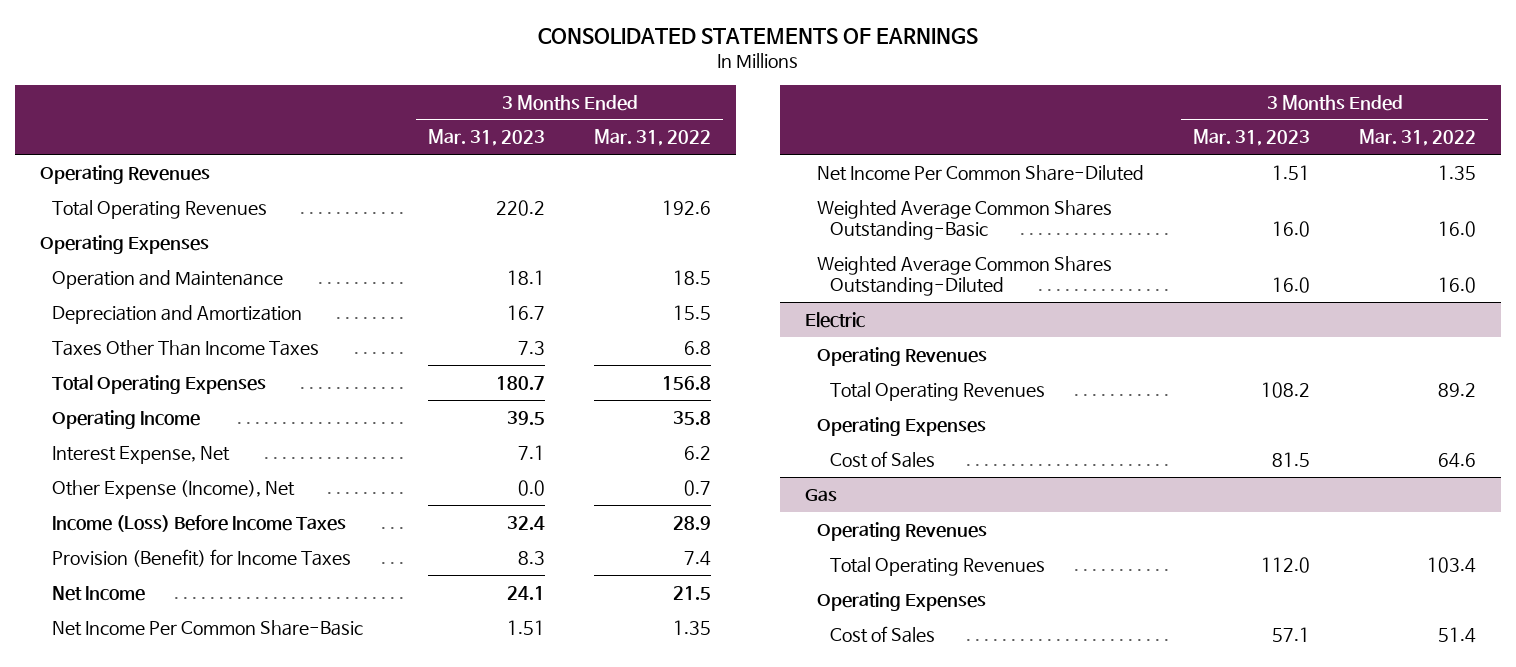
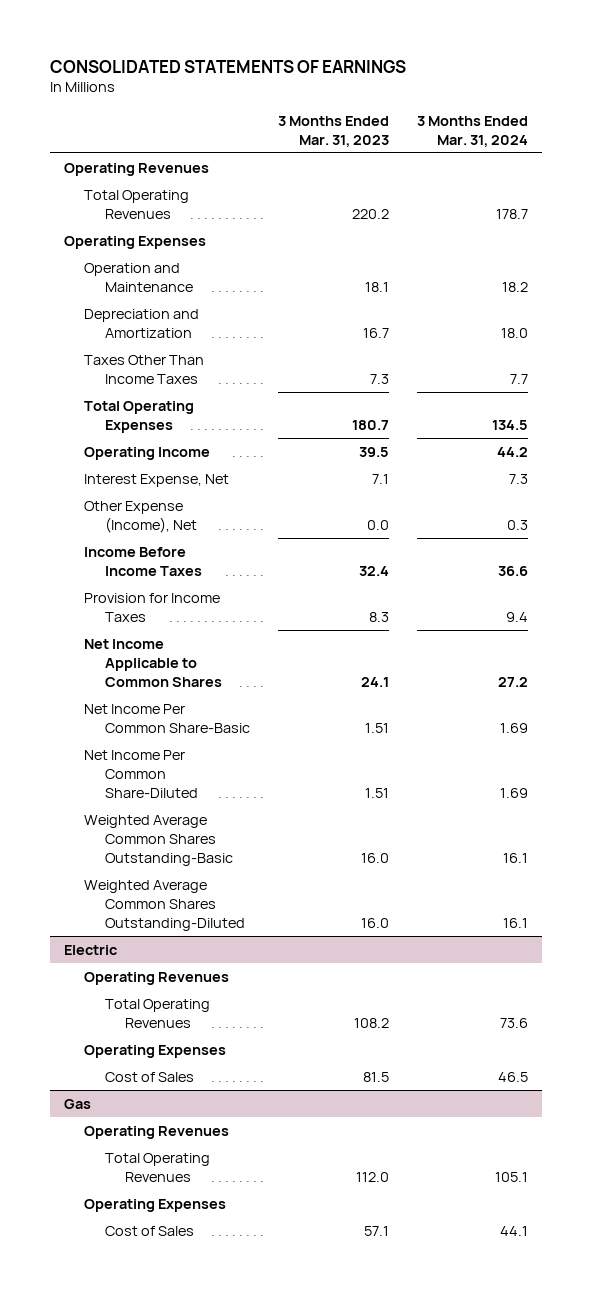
- | 3 Months Ended Mar. 31, 2023 | 3 Months Ended Mar. 31, 2022
+ | 3 Months Ended Mar. 31, 2023 | 3 Months Ended Mar. 31, 2024
- Income (Loss) Before Income Taxes | 32.4 | 28.9
- Provision (Benefit) for Income Taxes | 8.3 | 7.4
- Net Income | 24.1 | 21.5
+ Income Before Income Taxes | 32.4 | 36.6
+ Provision for Income Taxes | 8.3 | 9.4
+ Net Income Applicable to Common Shares | 24.1 | 27.2

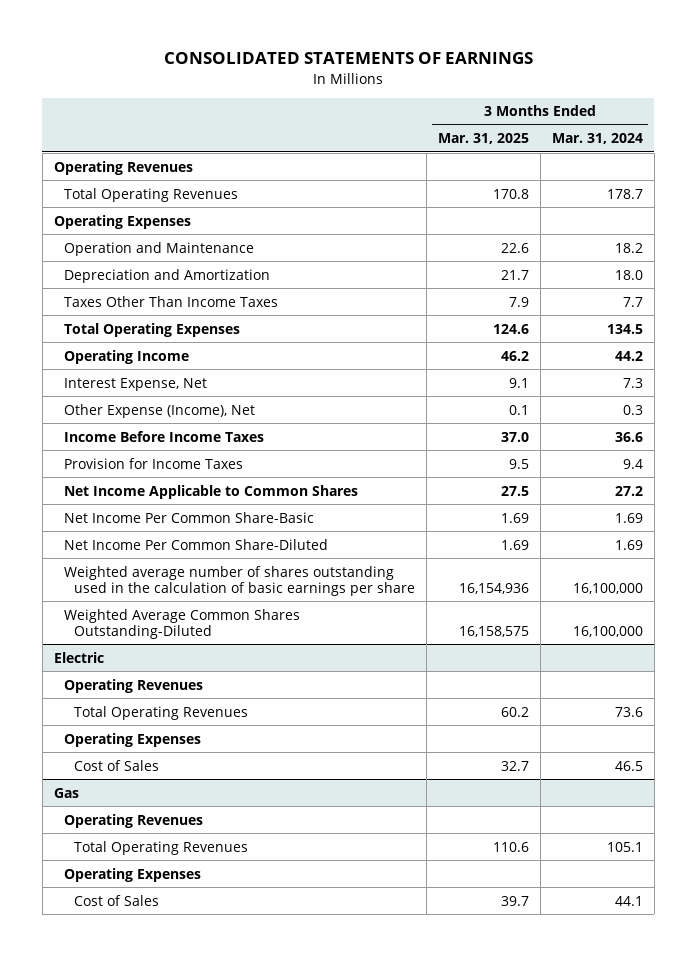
- | 3 Months Ended Mar. 31, 2023 | 3 Months Ended Mar. 31, 2024
+ | 3 Months Ended Mar. 31, 2025 | 3 Months Ended Mar. 31, 2024
- Weighted Average Common Shares Outstanding-Basic | 16.0 | 16.1
- Weighted Average Common Shares Outstanding-Diluted | 16.0 | 16.1
+ Weighted average number of shares outstanding used in the calculation of basic earnings per share | 16,154,936 | 16,100,000
+ Weighted Average Common Shares Outstanding-Diluted | 16,158,575 | 16,100,000

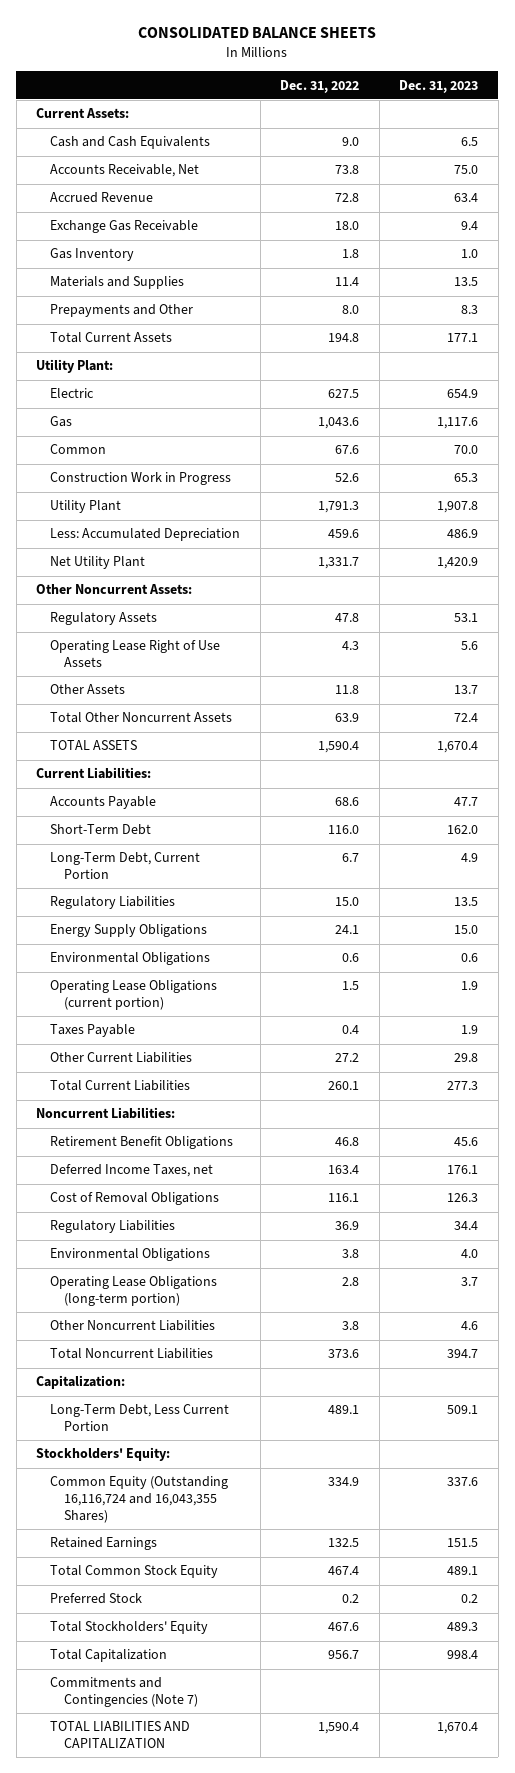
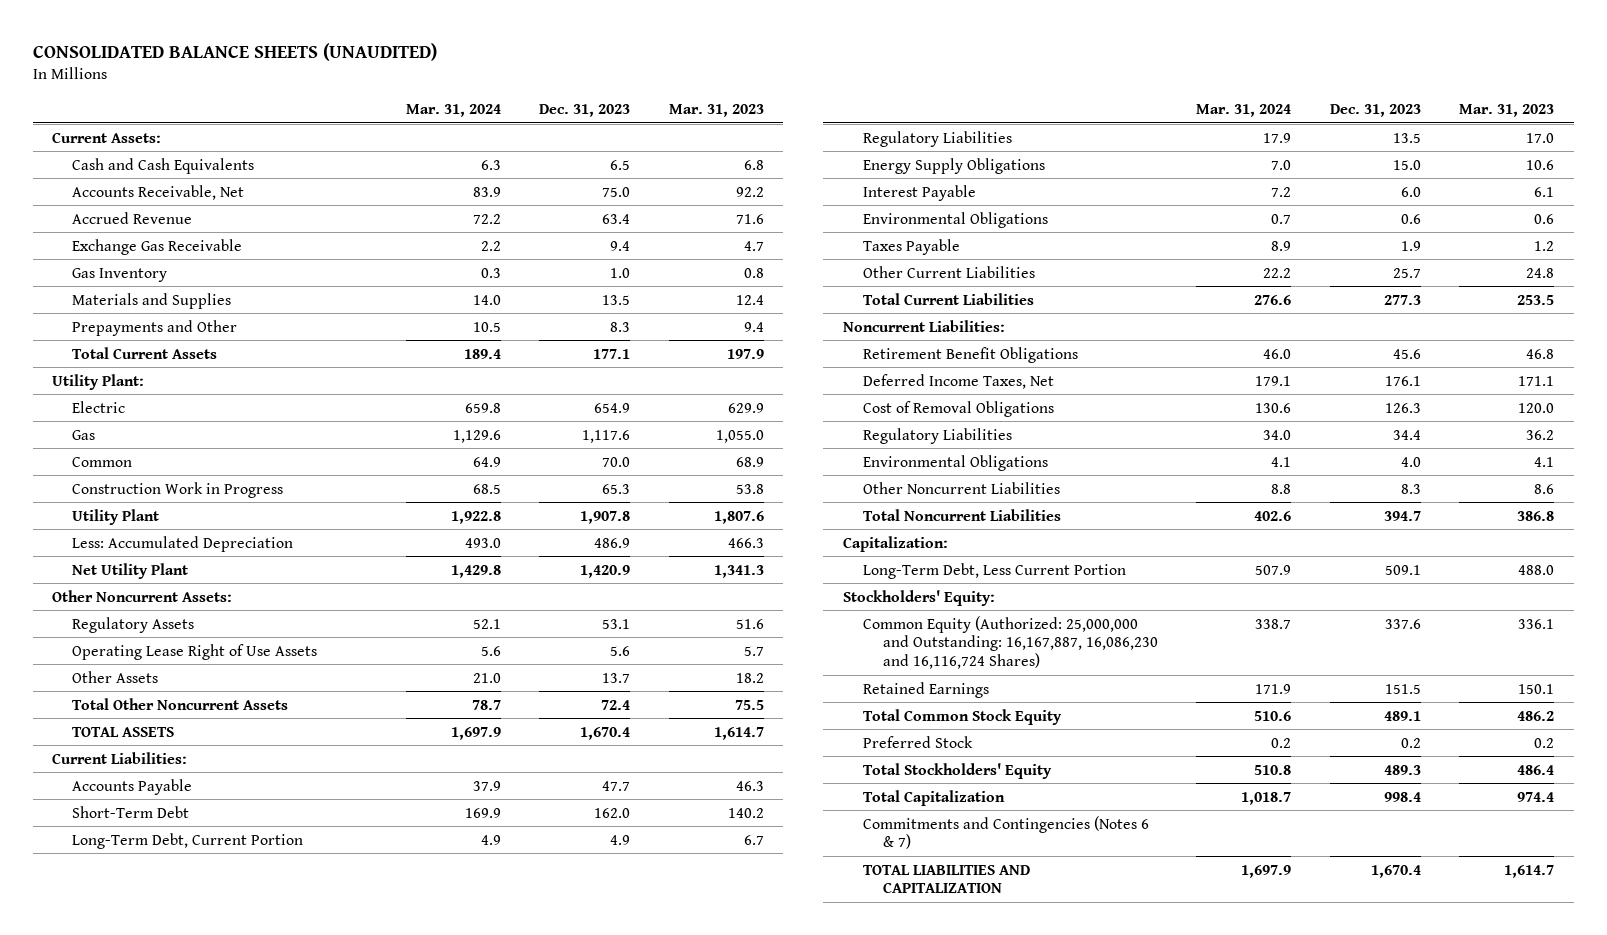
- CONSOLIDATED BALANCE SHEETS
+ CONSOLIDATED BALANCE SHEETS (UNAUDITED)
- | Dec. 31, 2022 | Dec. 31, 2023
+ | Mar. 31, 2024 | Dec. 31, 2023 | Mar. 31, 2023
+ Interest Payable | 7.2 | 6.0 | 6.1
- Operating Lease Obligations (current portion) | 1.5 | 1.9
- Other Current Liabilities | 27.2 | 29.8
+ Other Current Liabilities | 22.2 | 25.7 | 24.8
- Deferred Income Taxes, net | 163.4 | 176.1
+ Deferred Income Taxes, Net | 179.1 | 176.1 | 171.1
- Operating Lease Obligations (long-term portion) | 2.8 | 3.7
- Other Noncurrent Liabilities | 3.8 | 4.6
+ Other Noncurrent Liabilities | 8.8 | 8.3 | 8.6
- Common Equity (Outstanding 16,116,724 and 16,043,355 Shares) | 334.9 | 337.6
+ Common Equity (Authorized: 25,000,000 and Outstanding: 16,167,887, 16,086,230 and 16,116,724 Shares) | 338.7 | 337.6 | 336.1
- Commitments and Contingencies (Note 7)
+ Commitments and Contingencies (Notes 6 & 7)

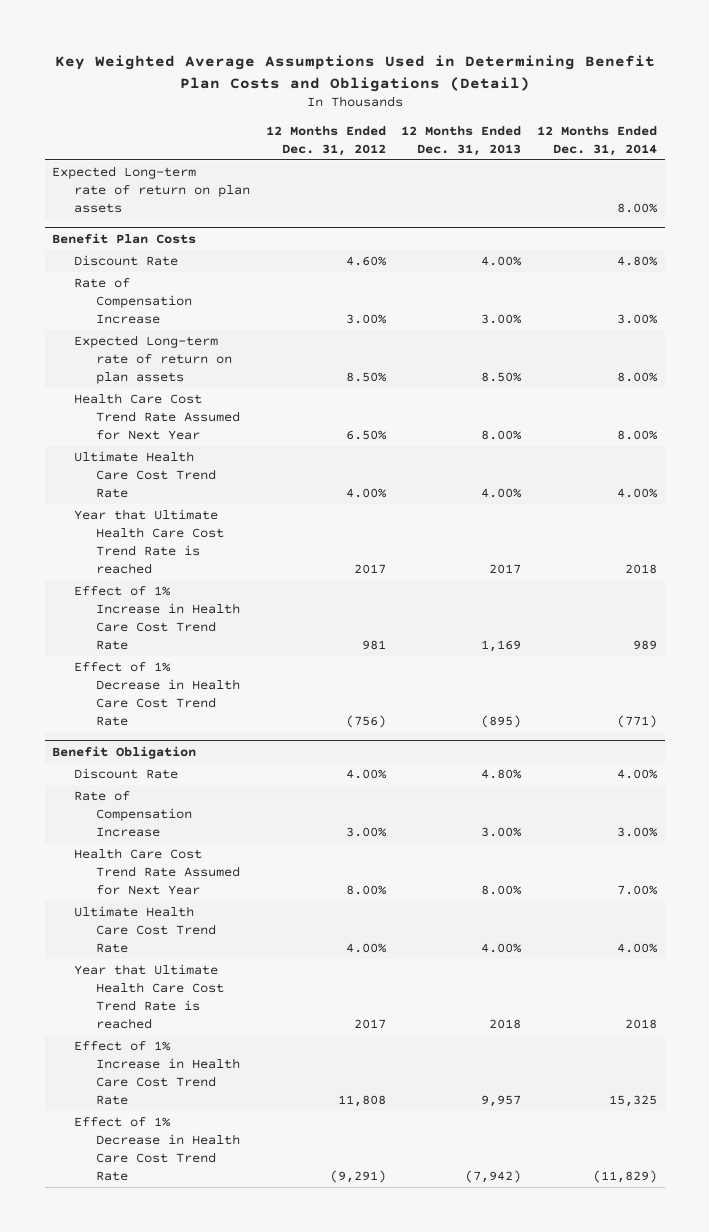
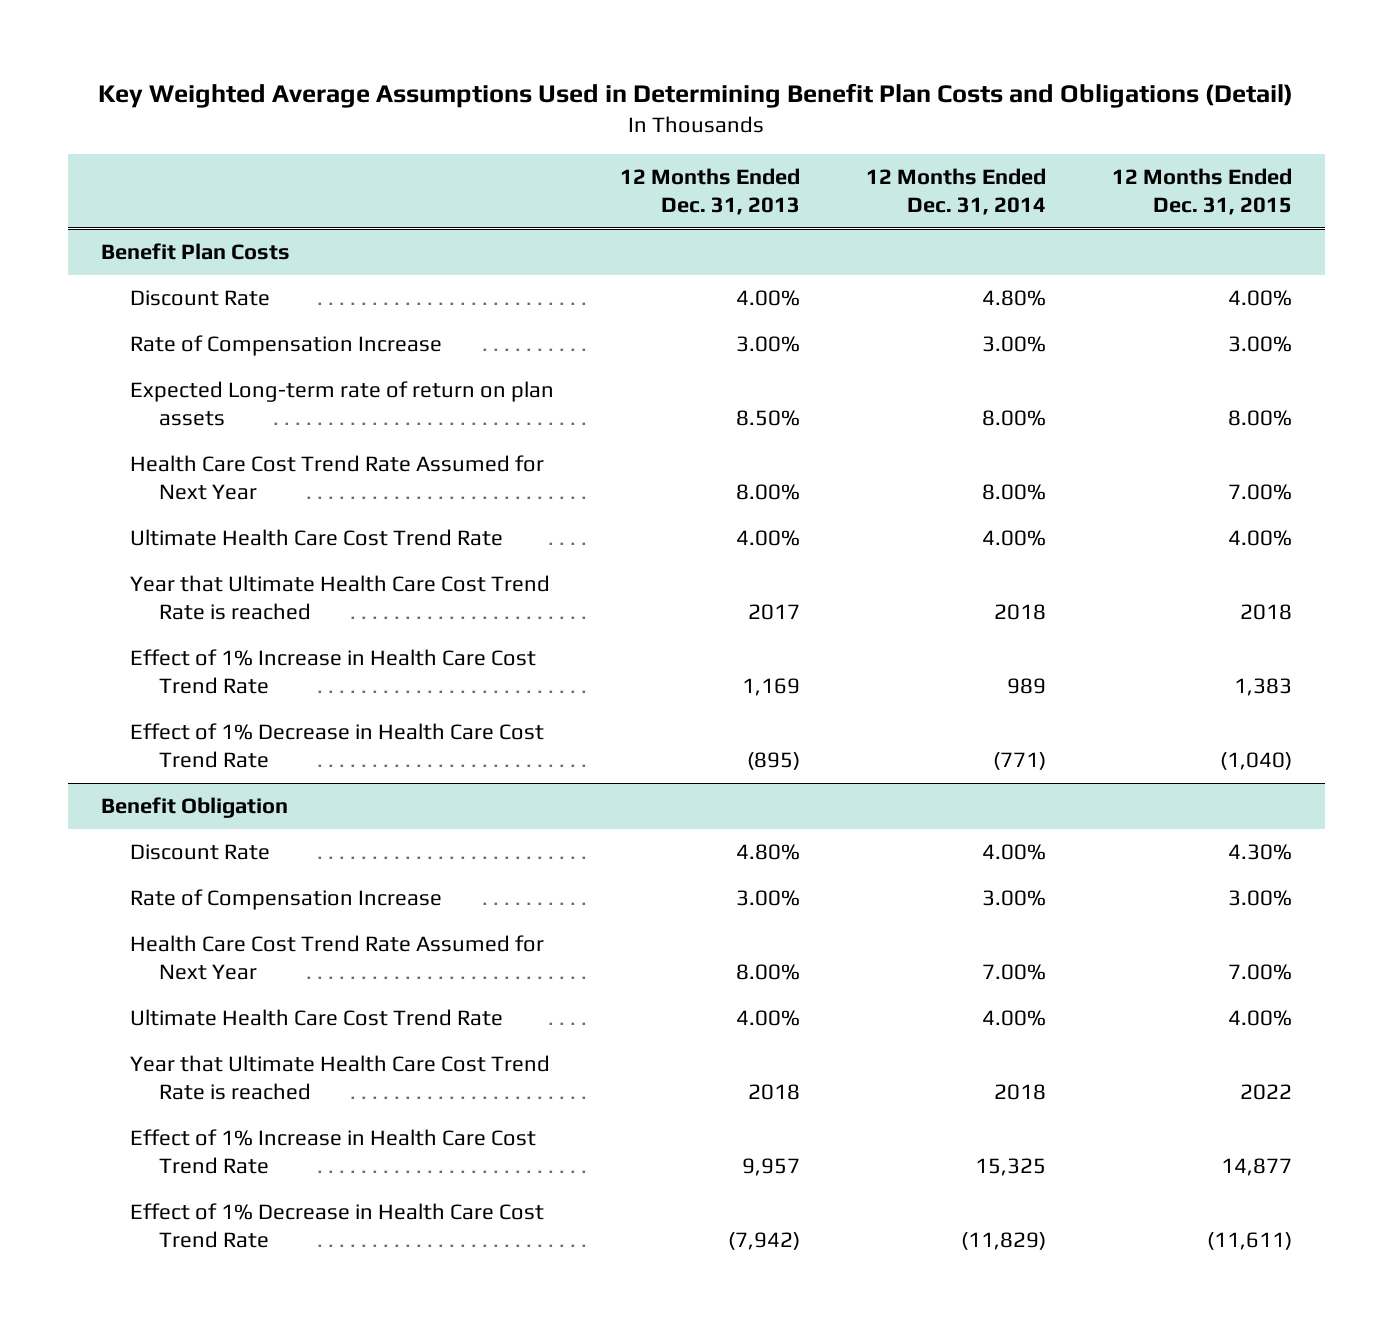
- | 12 Months Ended Dec. 31, 2012 | 12 Months Ended Dec. 31, 2013 | 12 Months Ended Dec. 31, 2014
+ | 12 Months Ended Dec. 31, 2013 | 12 Months Ended Dec. 31, 2014 | 12 Months Ended Dec. 31, 2015
- Expected Long-term rate of return on plan assets | | | 8.00%

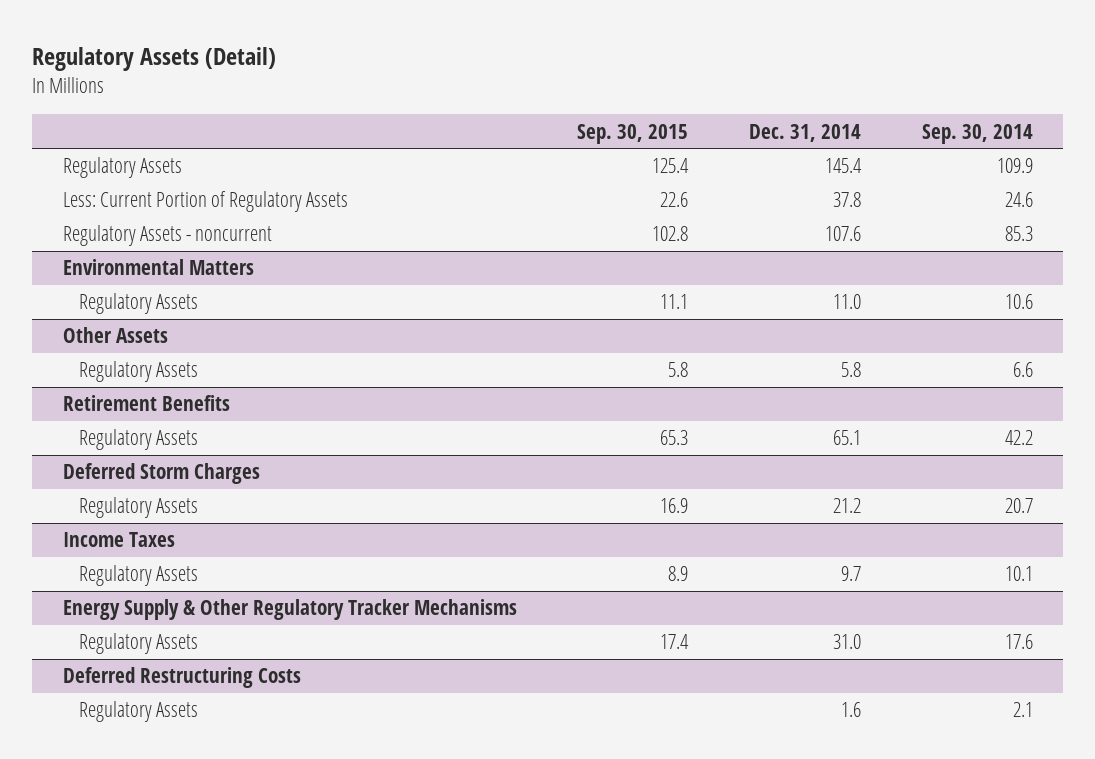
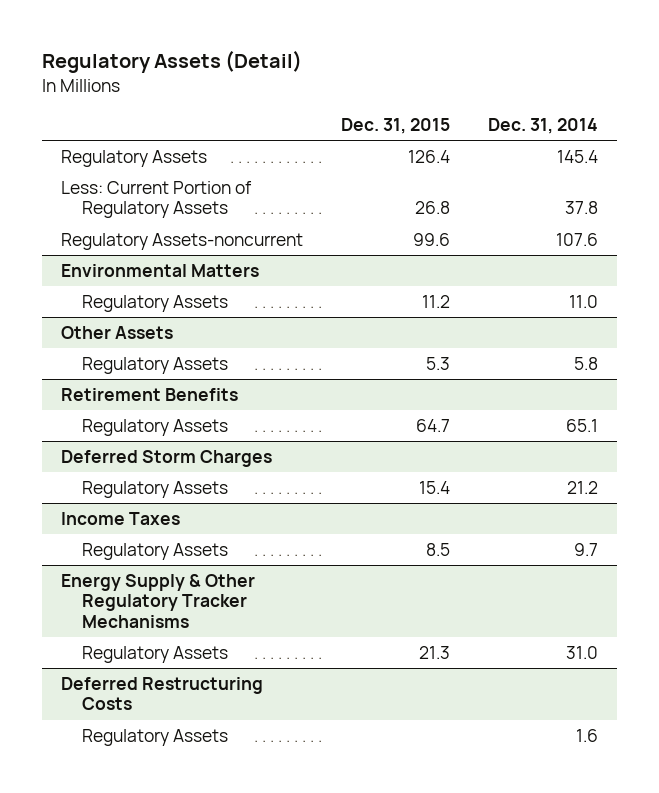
- | Sep. 30, 2015 | Dec. 31, 2014 | Sep. 30, 2014
+ | Dec. 31, 2015 | Dec. 31, 2014
- Regulatory Assets - noncurrent | 102.8 | 107.6 | 85.3
+ Regulatory Assets-noncurrent | 99.6 | 107.6

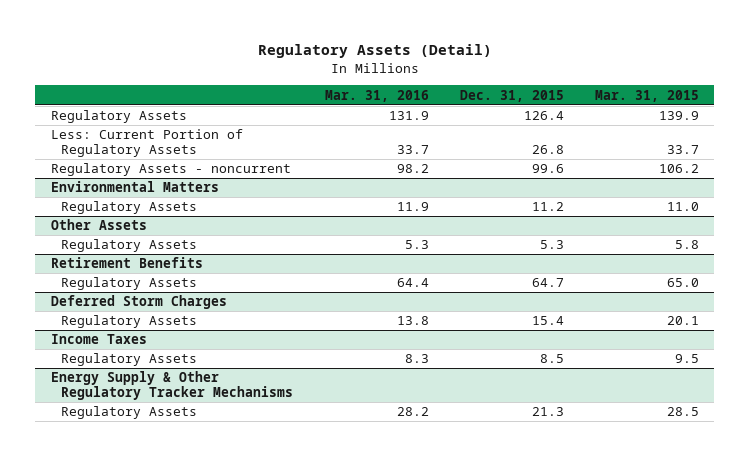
- | Dec. 31, 2015 | Dec. 31, 2014
+ | Mar. 31, 2016 | Dec. 31, 2015 | Mar. 31, 2015
- Regulatory Assets-noncurrent | 99.6 | 107.6
+ Regulatory Assets - noncurrent | 98.2 | 99.6 | 106.2
- Deferred Restructuring Costs
- Regulatory Assets | | 1.6

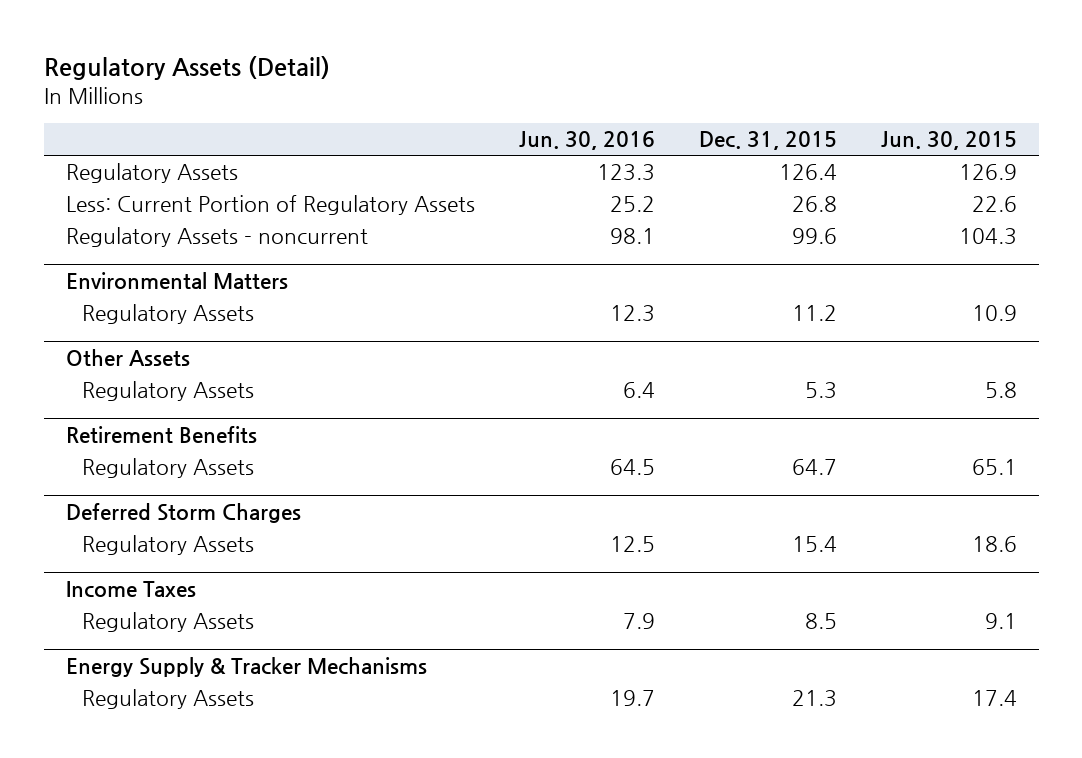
- | Mar. 31, 2016 | Dec. 31, 2015 | Mar. 31, 2015
+ | Jun. 30, 2016 | Dec. 31, 2015 | Jun. 30, 2015
- Energy Supply & Other Regulatory Tracker Mechanisms
+ Energy Supply & Tracker Mechanisms

